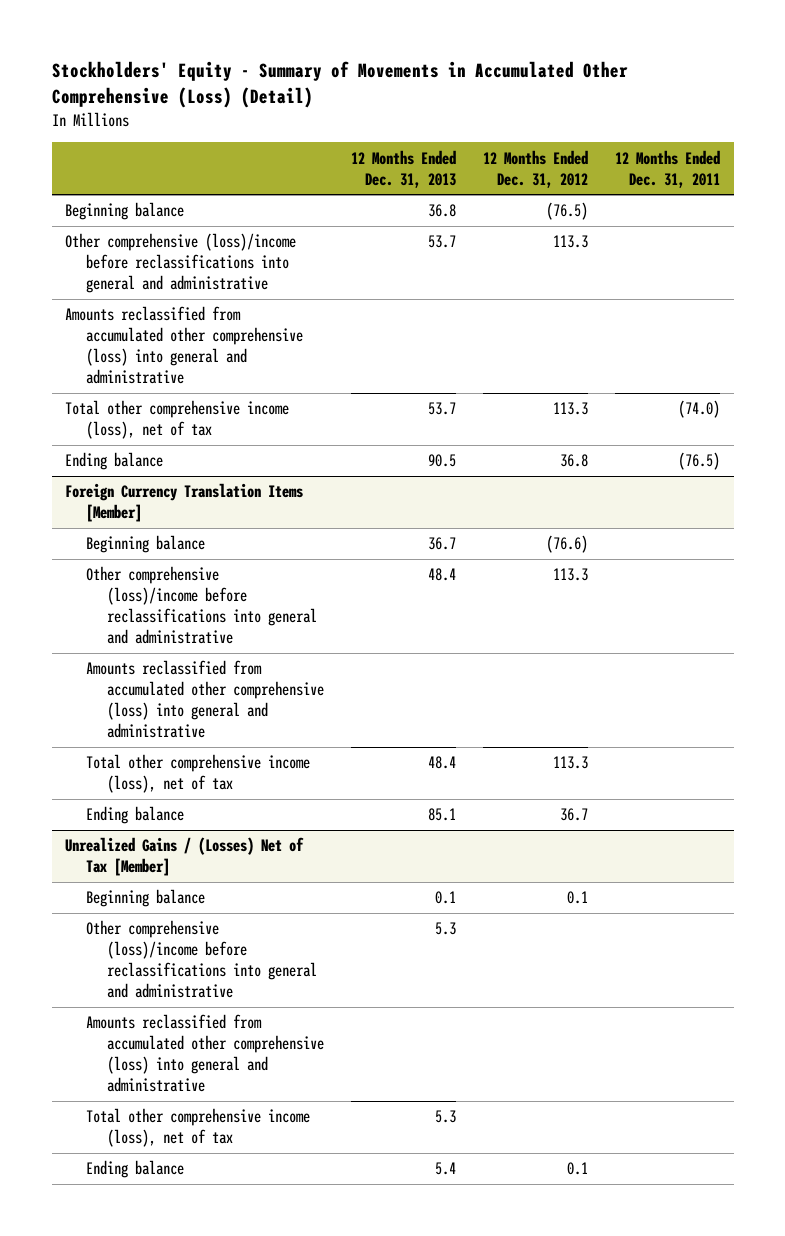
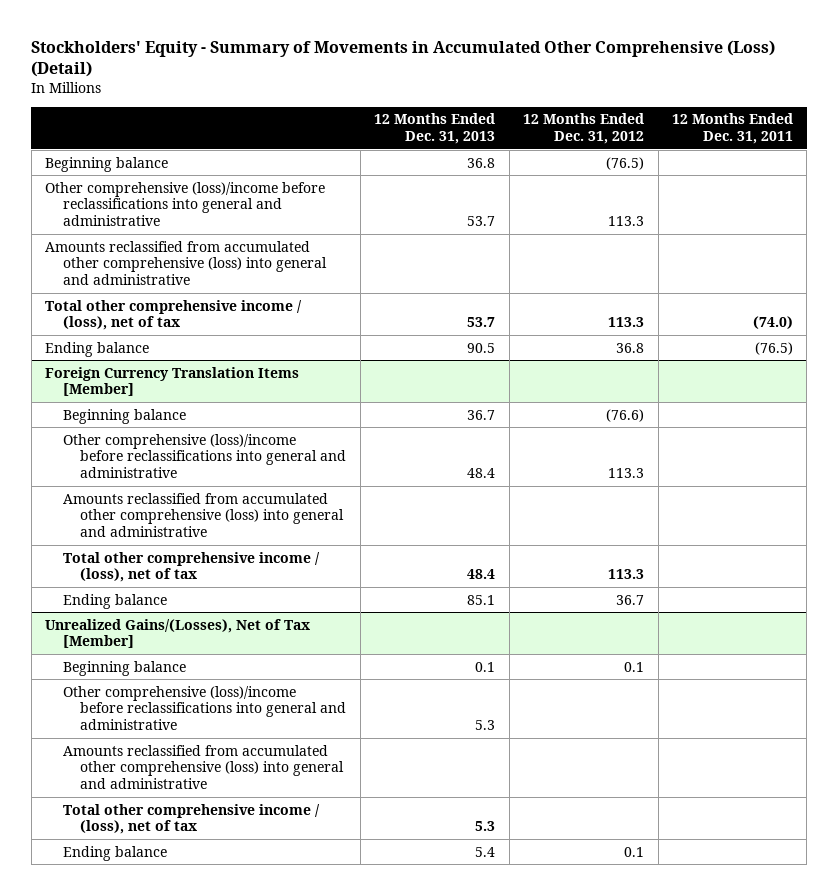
- Total other comprehensive income (loss), net of tax | 53.7 | 113.3 | (74.0)
+ Total other comprehensive income / (loss), net of tax | 53.7 | 113.3 | (74.0)
@ Foreign Currency Translation Items [Member]
- Total other comprehensive income (loss), net of tax | 48.4 | 113.3 |
+ Total other comprehensive income / (loss), net of tax | 48.4 | 113.3 |
- Unrealized Gains / (Losses) Net of Tax [Member]
+ Unrealized Gains/(Losses), Net of Tax [Member]
- Total other comprehensive income (loss), net of tax | 5.3 | |
+ Total other comprehensive income / (loss), net of tax | 5.3 | |

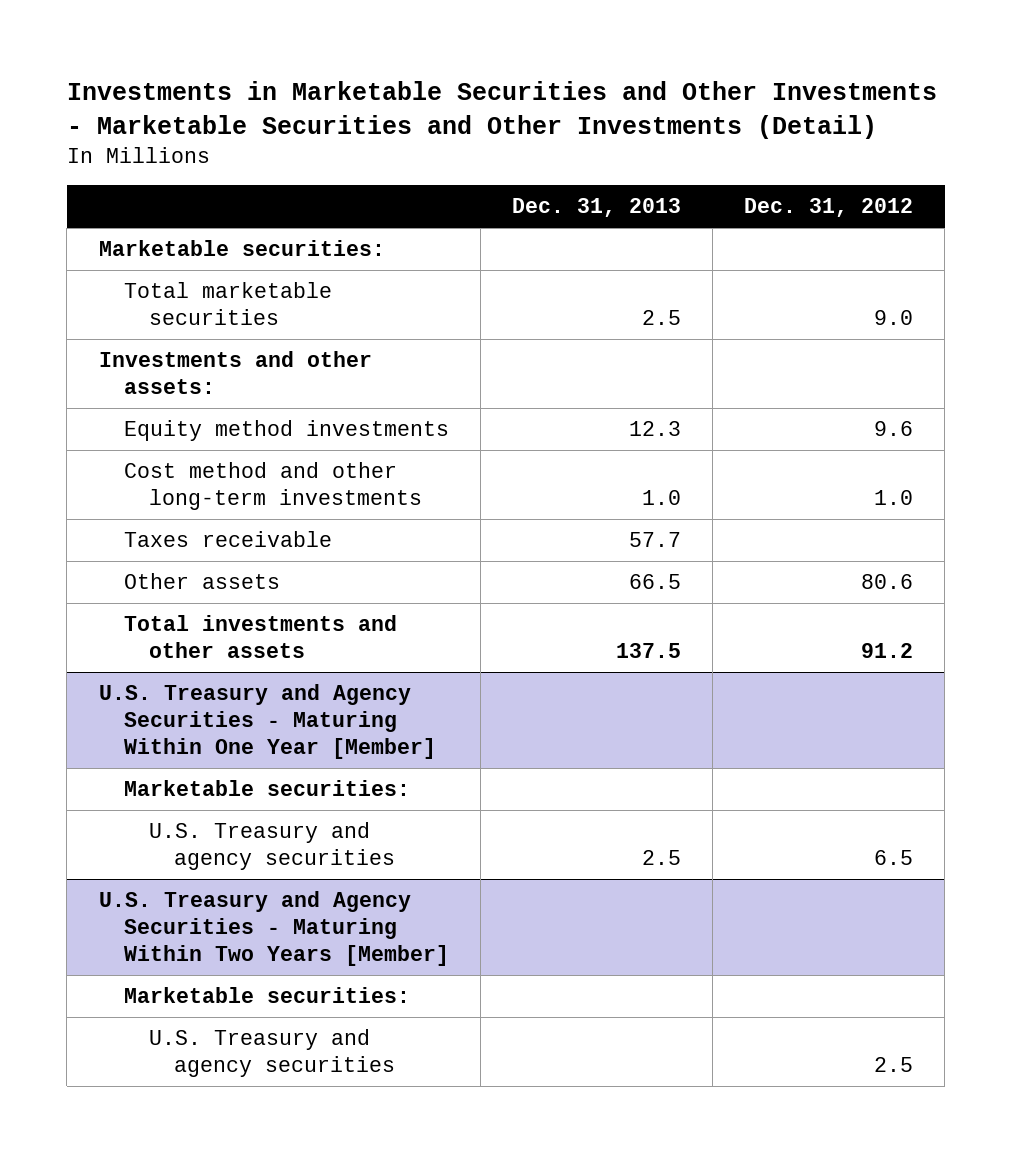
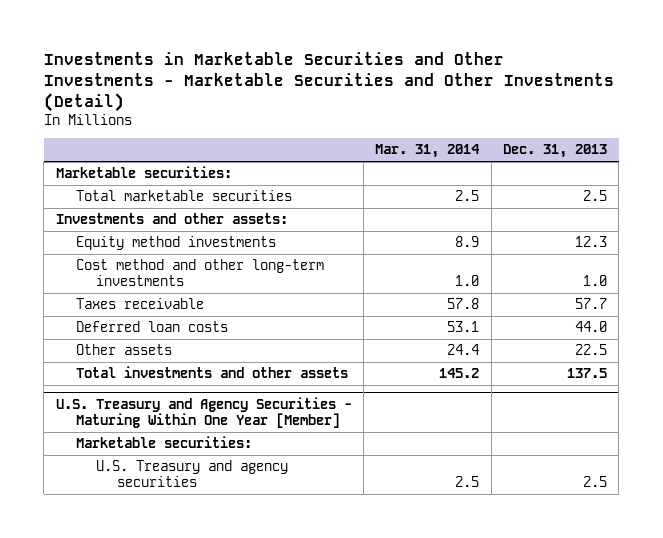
- | Dec. 31, 2013 | Dec. 31, 2012
+ | Mar. 31, 2014 | Dec. 31, 2013
- Other assets | 66.5 | 80.6
+ Deferred loan costs | 53.1 | 44.0
+ Other assets | 24.4 | 22.5
- U.S. Treasury and Agency Securities - Maturing Within Two Years [Member]
- Marketable securities:
- U.S. Treasury and agency securities | | 2.5

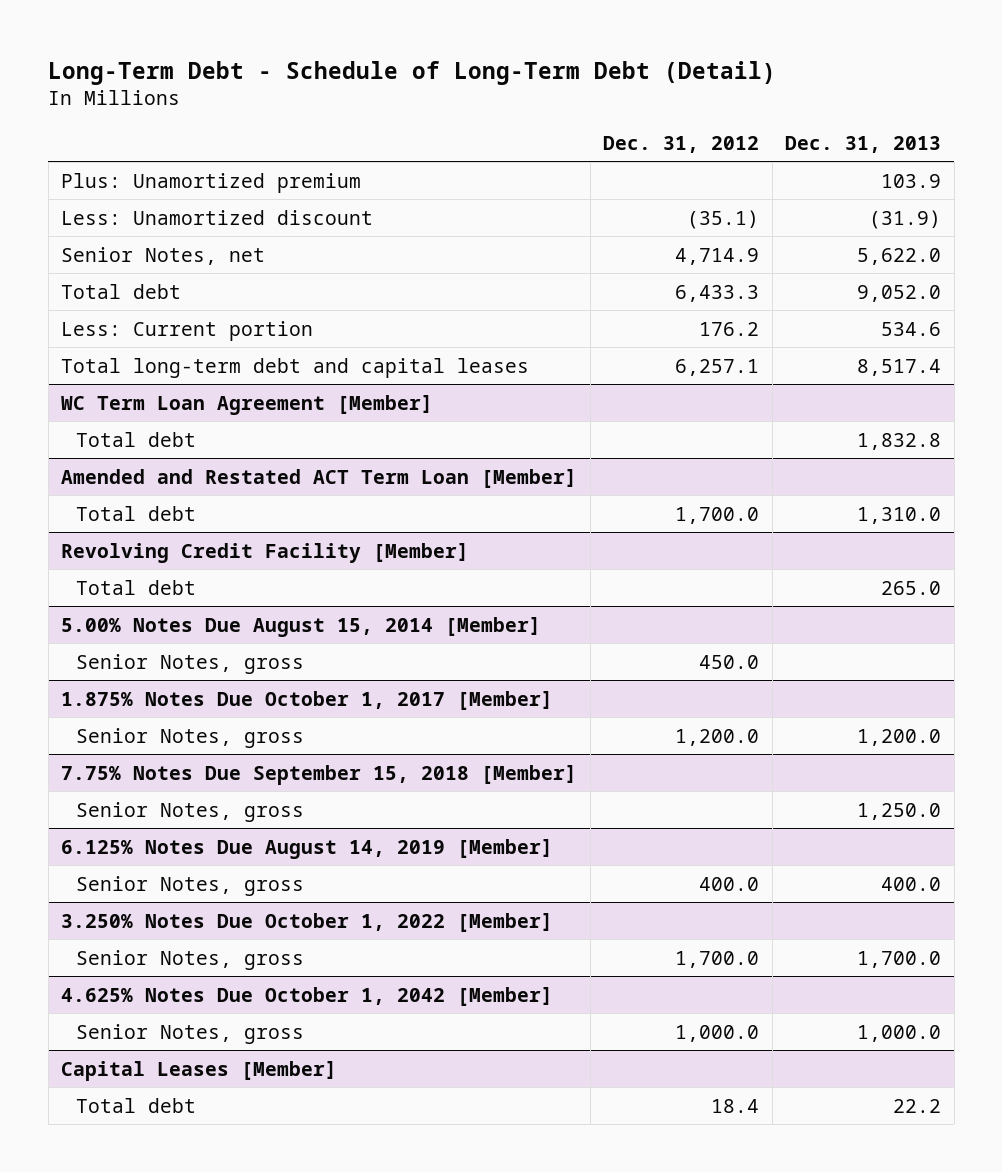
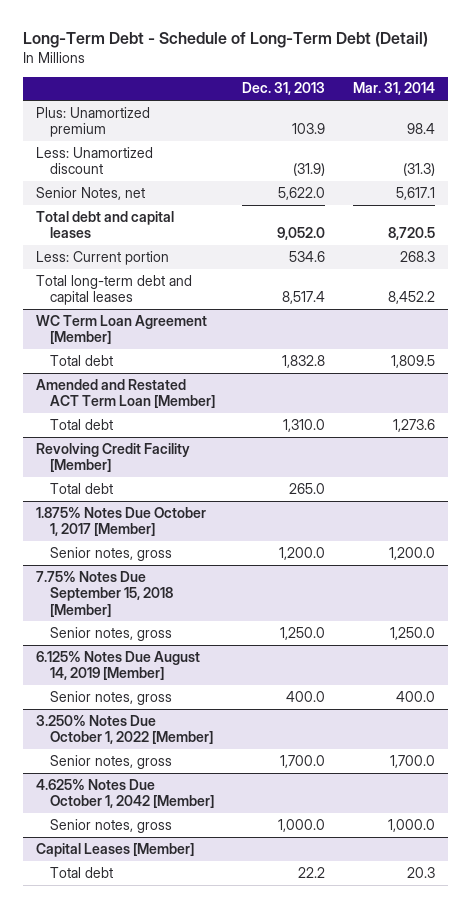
- | Dec. 31, 2012 | Dec. 31, 2013
+ | Dec. 31, 2013 | Mar. 31, 2014
- Total debt | 6,433.3 | 9,052.0
+ Total debt and capital leases | 9,052.0 | 8,720.5
- 5.00% Notes Due August 15, 2014 [Member]
- Senior Notes, gross | 450.0 |
@ 1.875% Notes Due October 1, 2017 [Member]
- Senior Notes, gross | 1,200.0 | 1,200.0
+ Senior notes, gross | 1,200.0 | 1,200.0
@ 7.75% Notes Due September 15, 2018 [Member]
- Senior Notes, gross | | 1,250.0
+ Senior notes, gross | 1,250.0 | 1,250.0
@ 6.125% Notes Due August 14, 2019 [Member]
- Senior Notes, gross | 400.0 | 400.0
+ Senior notes, gross | 400.0 | 400.0
@ 3.250% Notes Due October 1, 2022 [Member]
- Senior Notes, gross | 1,700.0 | 1,700.0
+ Senior notes, gross | 1,700.0 | 1,700.0
@ 4.625% Notes Due October 1, 2042 [Member]
- Senior Notes, gross | 1,000.0 | 1,000.0
+ Senior notes, gross | 1,000.0 | 1,000.0

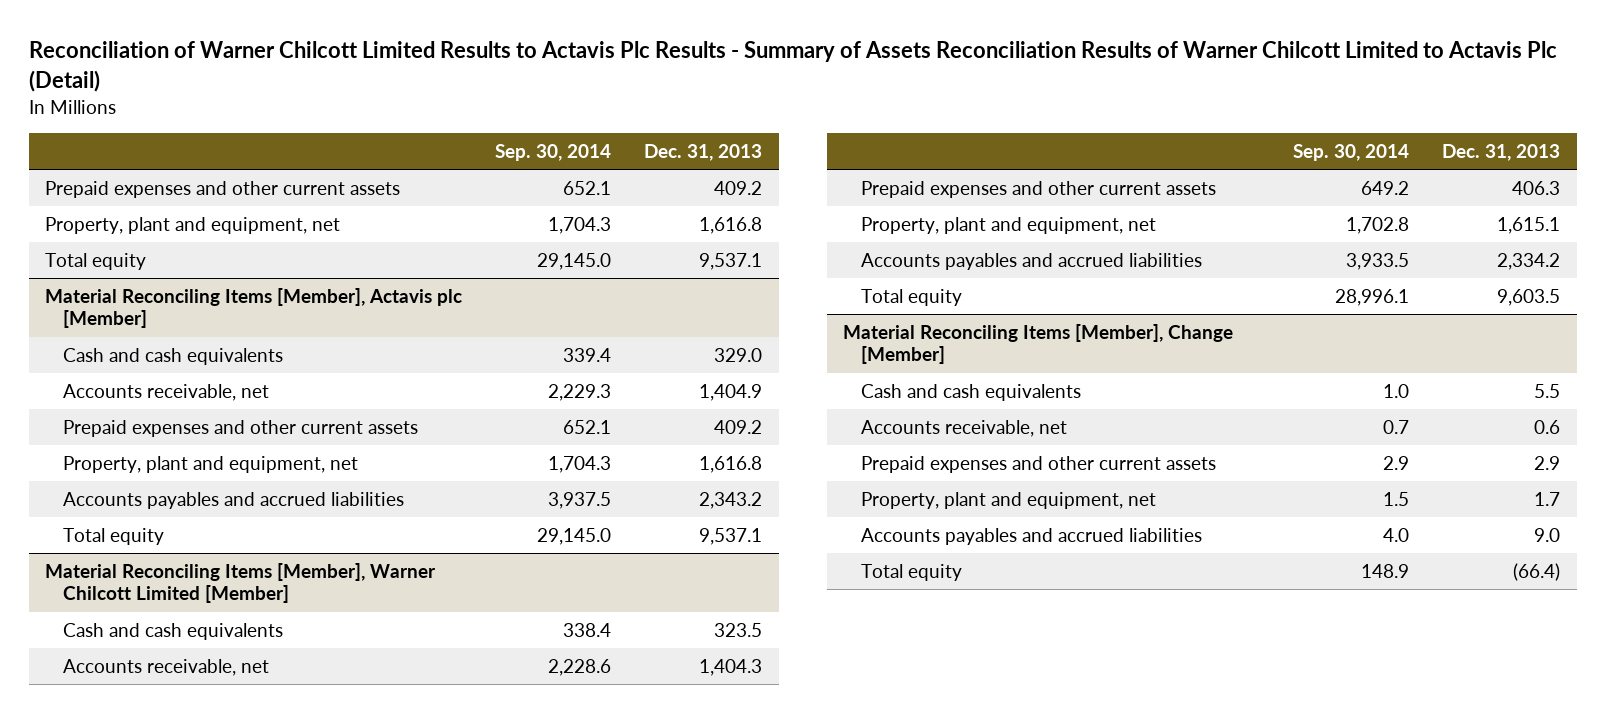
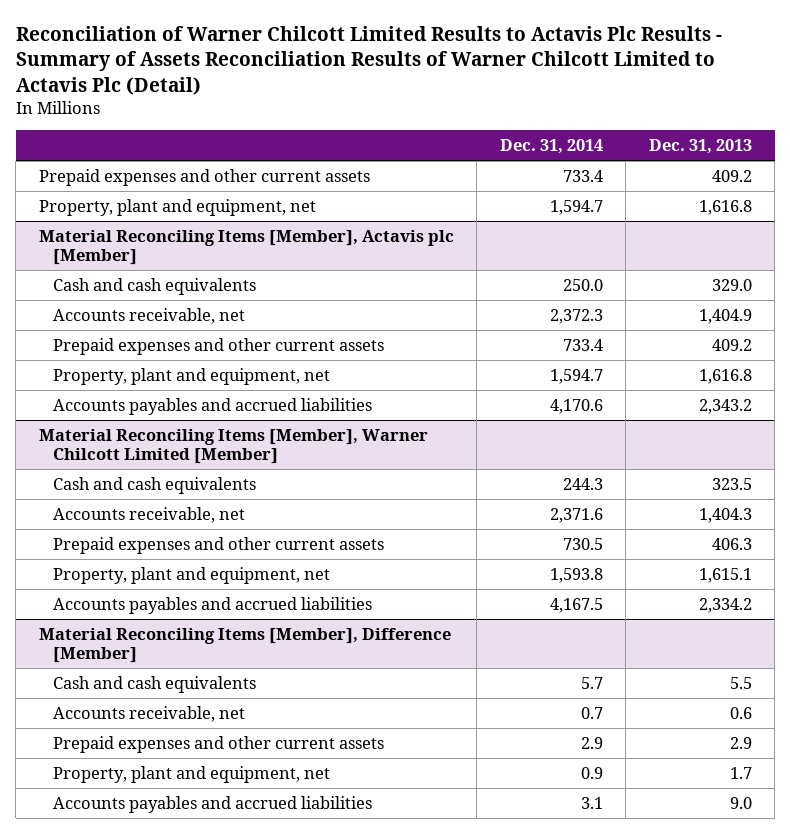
- | Sep. 30, 2014 | Dec. 31, 2013
+ | Dec. 31, 2014 | Dec. 31, 2013
- Total equity | 29,145.0 | 9,537.1
@ Material Reconciling Items [Member], Actavis plc [Member]
- Total equity | 29,145.0 | 9,537.1
@ Material Reconciling Items [Member], Warner Chilcott Limited [Member]
- Total equity | 28,996.1 | 9,603.5
- Material Reconciling Items [Member], Change [Member]
+ Material Reconciling Items [Member], Difference [Member]
- Total equity | 148.9 | (66.4)

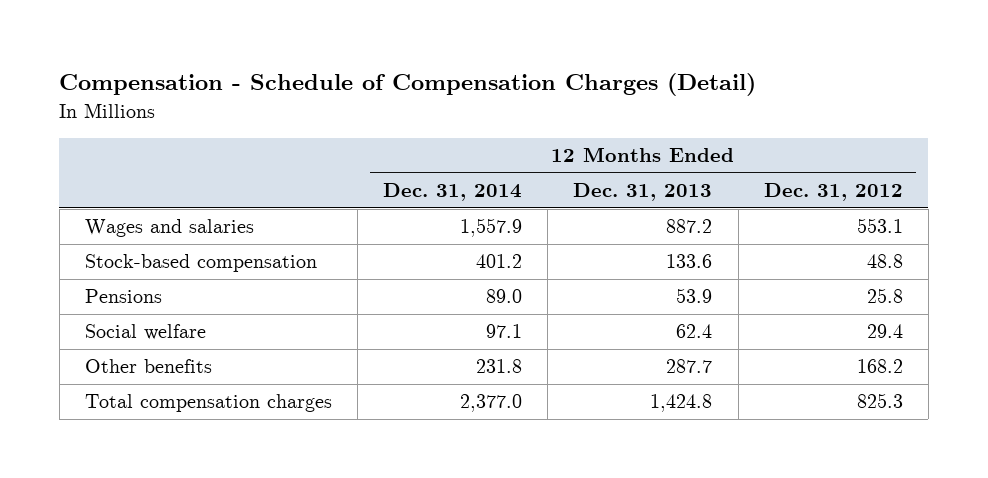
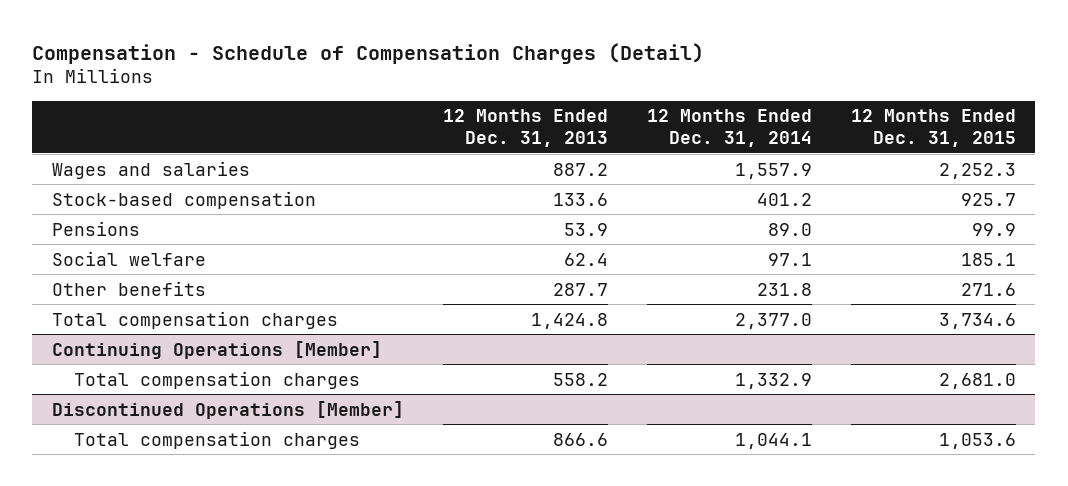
- | 12 Months Ended Dec. 31, 2014 | 12 Months Ended Dec. 31, 2013 | 12 Months Ended Dec. 31, 2012
+ | 12 Months Ended Dec. 31, 2013 | 12 Months Ended Dec. 31, 2014 | 12 Months Ended Dec. 31, 2015
+ Continuing Operations [Member]
+ Total compensation charges | 558.2 | 1,332.9 | 2,681.0
+ Discontinued Operations [Member]
+ Total compensation charges | 866.6 | 1,044.1 | 1,053.6

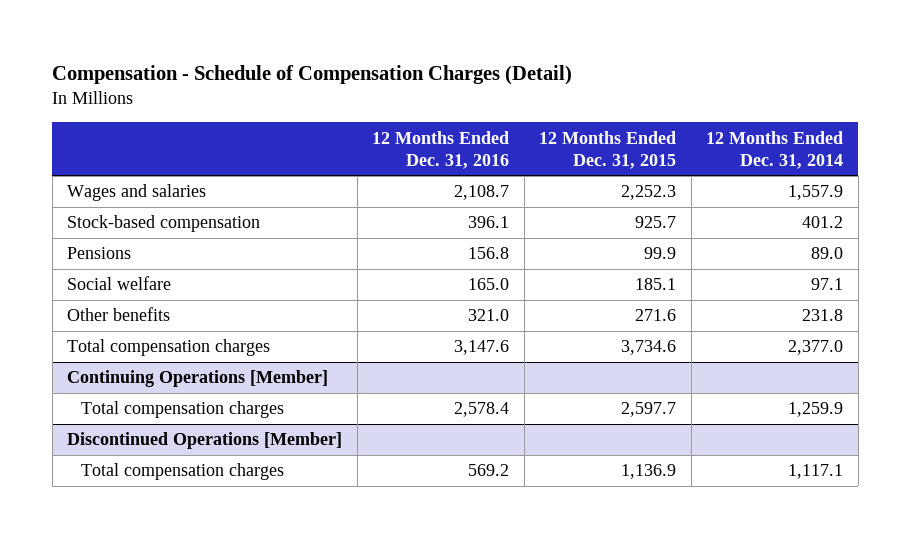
- | 12 Months Ended Dec. 31, 2013 | 12 Months Ended Dec. 31, 2014 | 12 Months Ended Dec. 31, 2015
+ | 12 Months Ended Dec. 31, 2016 | 12 Months Ended Dec. 31, 2015 | 12 Months Ended Dec. 31, 2014
@ Continuing Operations [Member]
- Total compensation charges | 558.2 | 1,332.9 | 2,681.0
+ Total compensation charges | 2,578.4 | 2,597.7 | 1,259.9
@ Discontinued Operations [Member]
- Total compensation charges | 866.6 | 1,044.1 | 1,053.6
+ Total compensation charges | 569.2 | 1,136.9 | 1,117.1

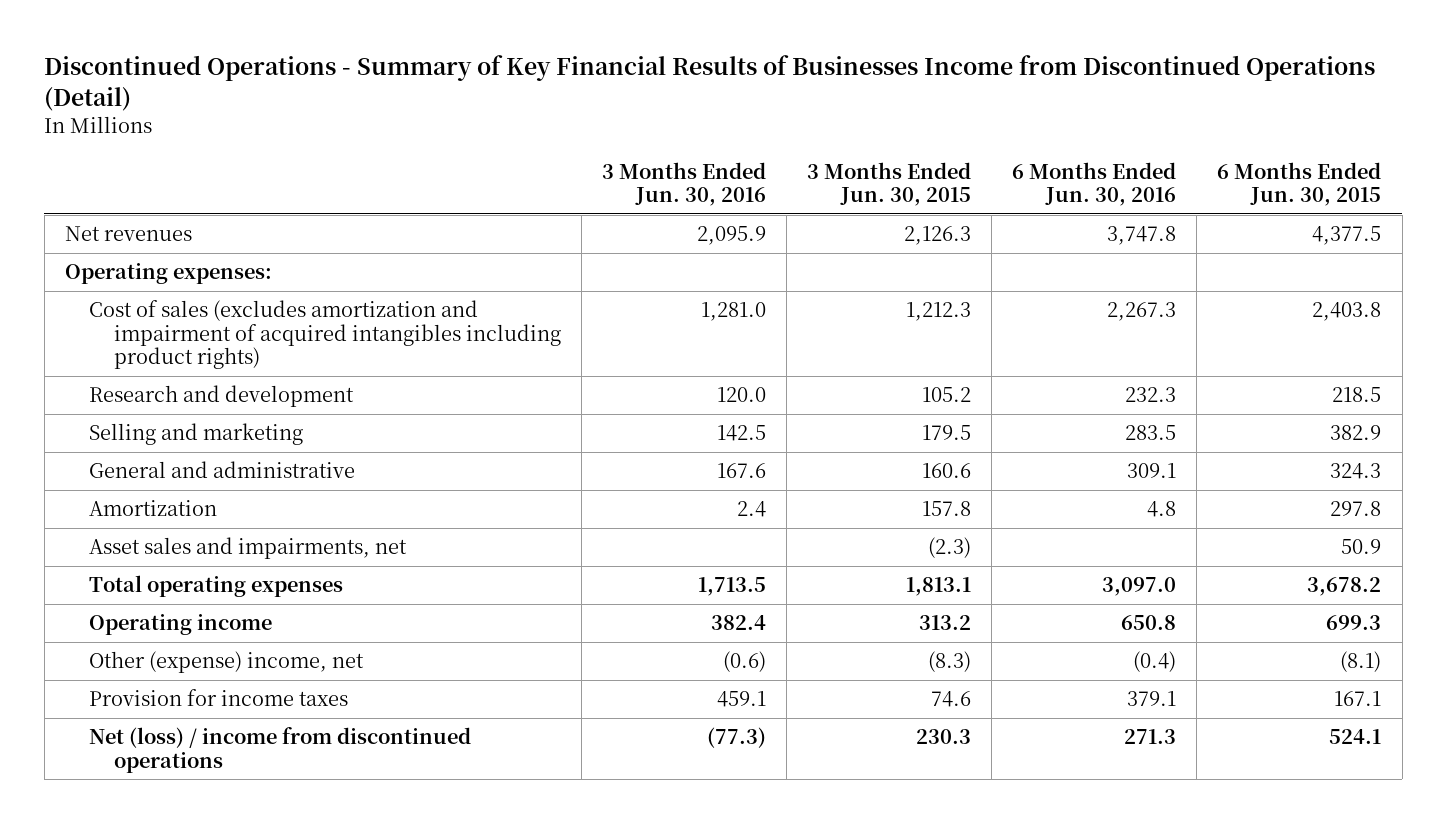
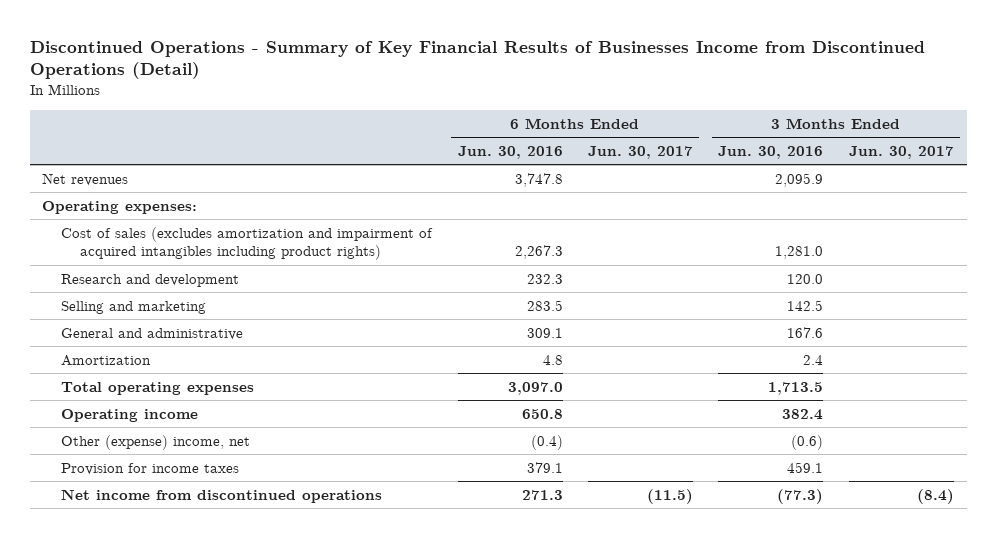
- | 3 Months Ended Jun. 30, 2016 | 3 Months Ended Jun. 30, 2015 | 6 Months Ended Jun. 30, 2016 | 6 Months Ended Jun. 30, 2015
+ | 6 Months Ended Jun. 30, 2016 | 6 Months Ended Jun. 30, 2017 | 3 Months Ended Jun. 30, 2016 | 3 Months Ended Jun. 30, 2017
- Asset sales and impairments, net | | (2.3) | | 50.9
- Net (loss) / income from discontinued operations | (77.3) | 230.3 | 271.3 | 524.1
+ Net income from discontinued operations | 271.3 | (11.5) | (77.3) | (8.4)

